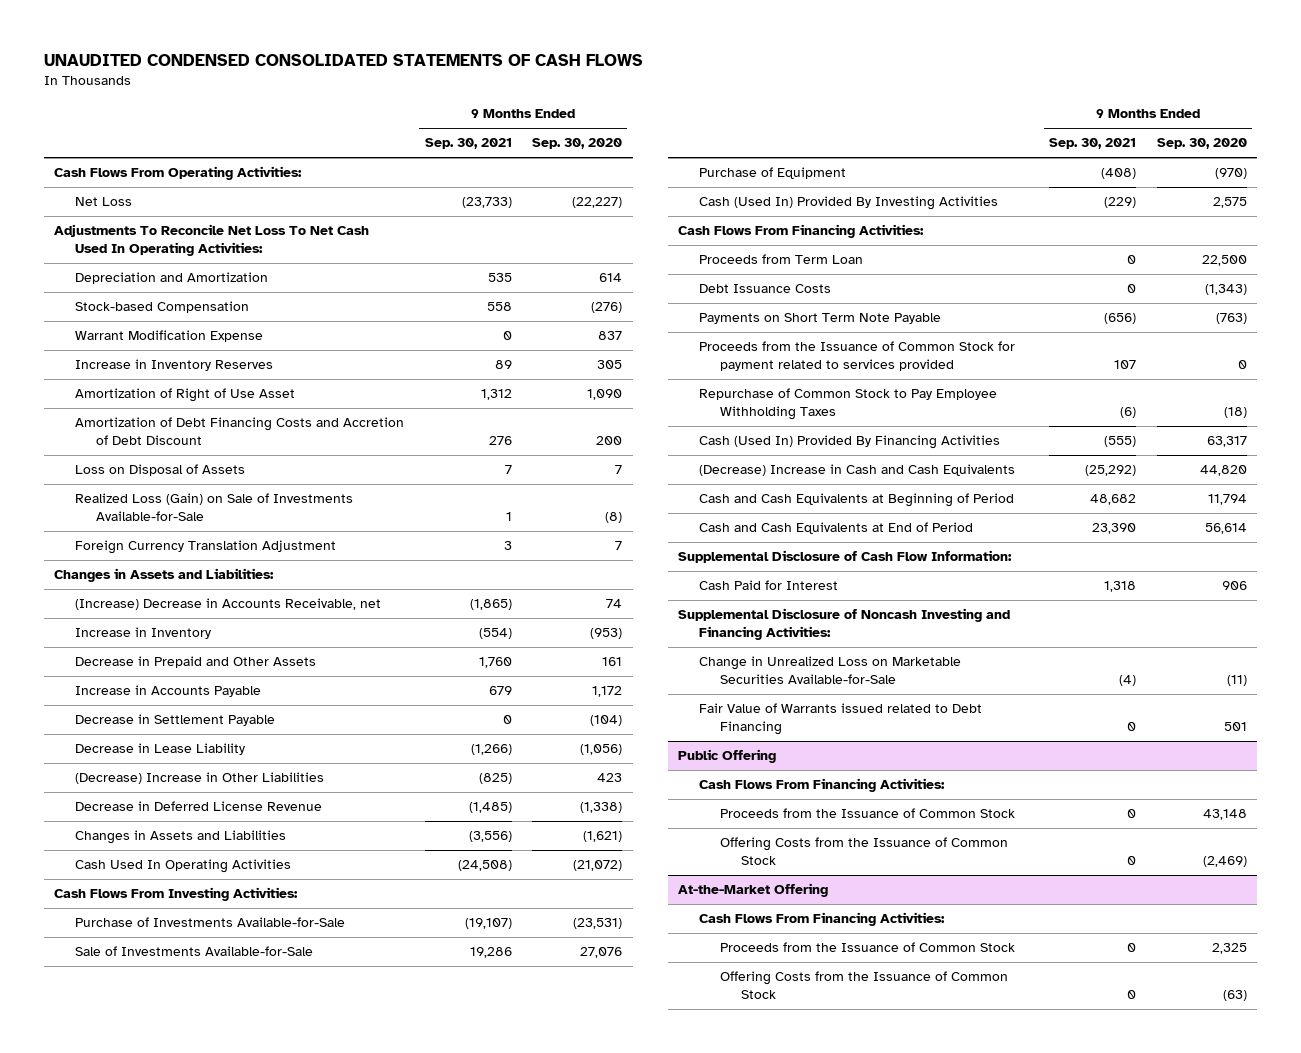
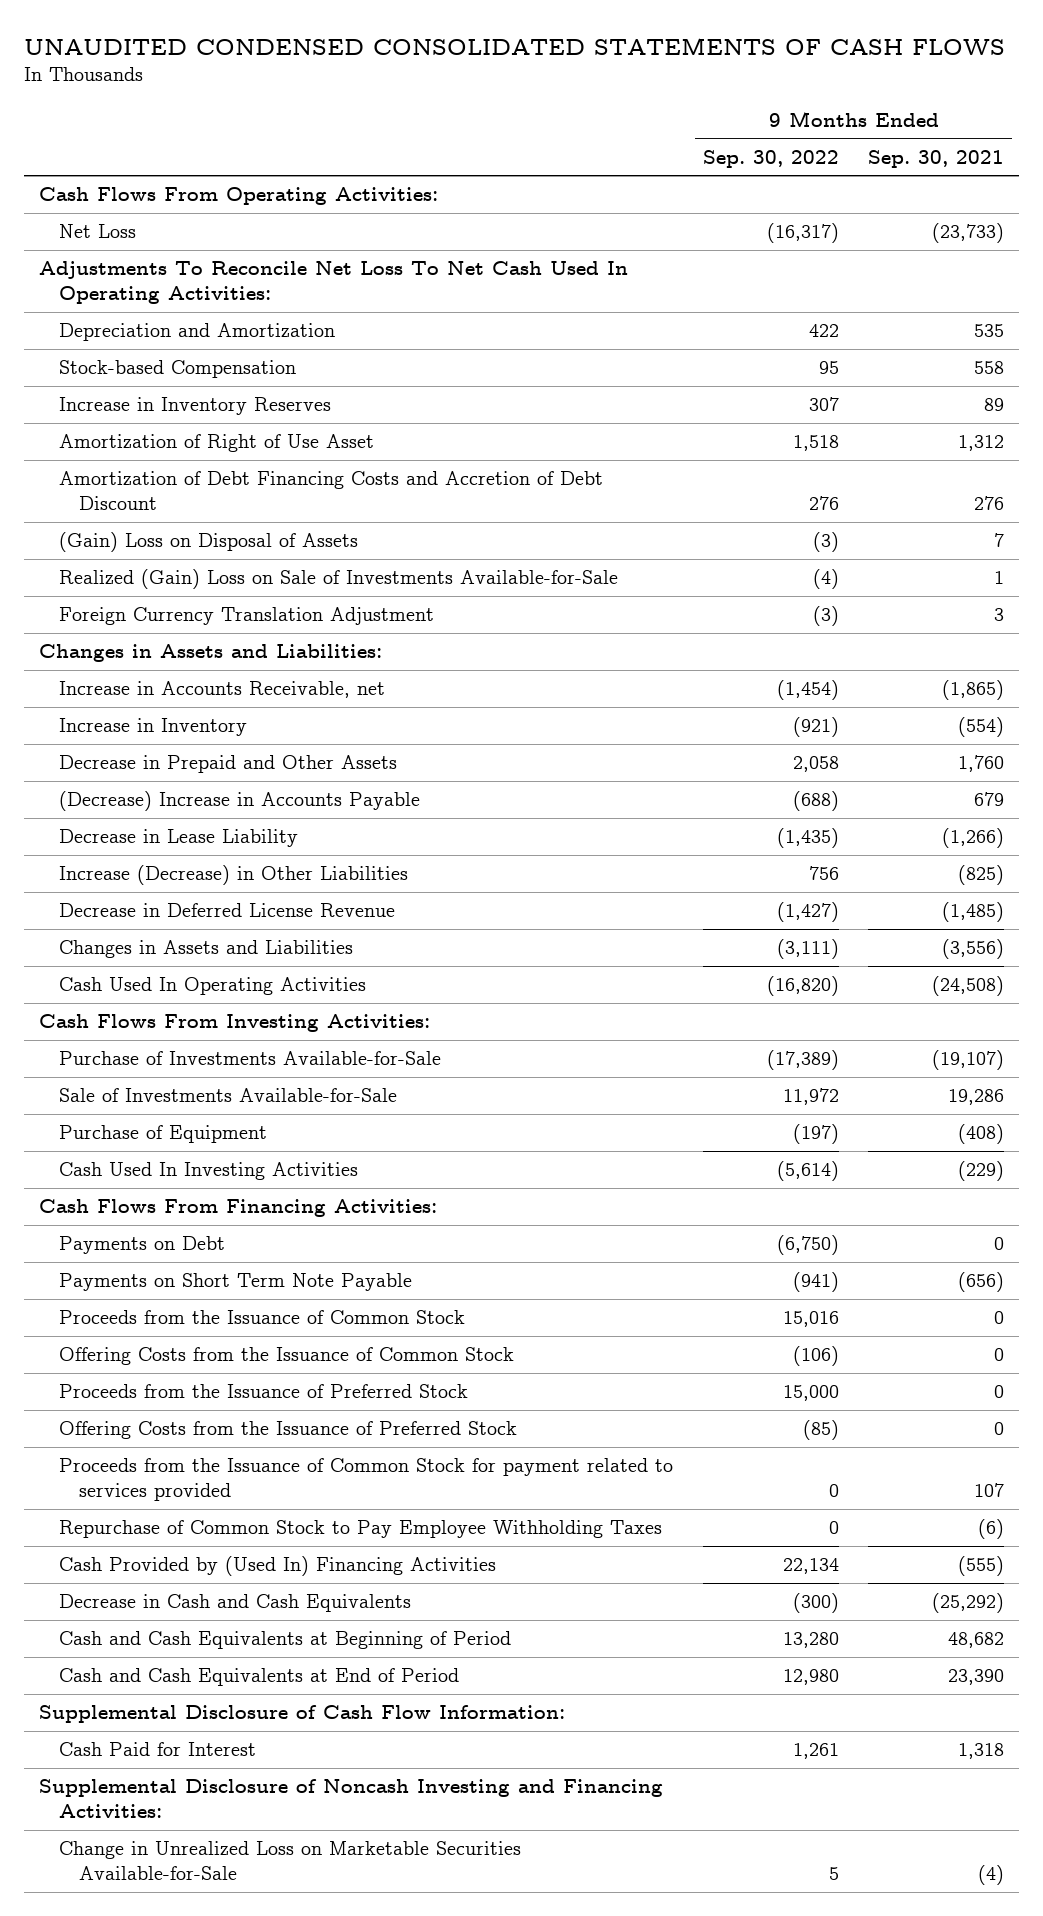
- | 9 Months Ended Sep. 30, 2021 | 9 Months Ended Sep. 30, 2020
+ | 9 Months Ended Sep. 30, 2022 | 9 Months Ended Sep. 30, 2021
- Warrant Modification Expense | 0 | 837
- Loss on Disposal of Assets | 7 | 7
- Realized Loss (Gain) on Sale of Investments Available-for-Sale | 1 | (8)
+ (Gain) Loss on Disposal of Assets | (3) | 7
+ Realized (Gain) Loss on Sale of Investments Available-for-Sale | (4) | 1
- (Increase) Decrease in Accounts Receivable, net | (1,865) | 74
+ Increase in Accounts Receivable, net | (1,454) | (1,865)
- Increase in Accounts Payable | 679 | 1,172
- Decrease in Settlement Payable | 0 | (104)
+ (Decrease) Increase in Accounts Payable | (688) | 679
- (Decrease) Increase in Other Liabilities | (825) | 423
+ Increase (Decrease) in Other Liabilities | 756 | (825)
- Cash (Used In) Provided By Investing Activities | (229) | 2,575
+ Cash Used In Investing Activities | (5,614) | (229)
- Proceeds from Term Loan | 0 | 22,500
- Debt Issuance Costs | 0 | (1,343)
+ Payments on Debt | (6,750) | 0
+ Proceeds from the Issuance of Common Stock | 15,016 | 0
+ Offering Costs from the Issuance of Common Stock | (106) | 0
+ Proceeds from the Issuance of Preferred Stock | 15,000 | 0
+ Offering Costs from the Issuance of Preferred Stock | (85) | 0
- Cash (Used In) Provided By Financing Activities | (555) | 63,317
- (Decrease) Increase in Cash and Cash Equivalents | (25,292) | 44,820
+ Cash Provided by (Used In) Financing Activities | 22,134 | (555)
+ Decrease in Cash and Cash Equivalents | (300) | (25,292)
- Fair Value of Warrants issued related to Debt Financing | 0 | 501
- Public Offering
- Cash Flows From Financing Activities:
- Proceeds from the Issuance of Common Stock | 0 | 43,148
- Offering Costs from the Issuance of Common Stock | 0 | (2,469)
- At-the-Market Offering
- Cash Flows From Financing Activities:
- Proceeds from the Issuance of Common Stock | 0 | 2,325
- Offering Costs from the Issuance of Common Stock | 0 | (63)

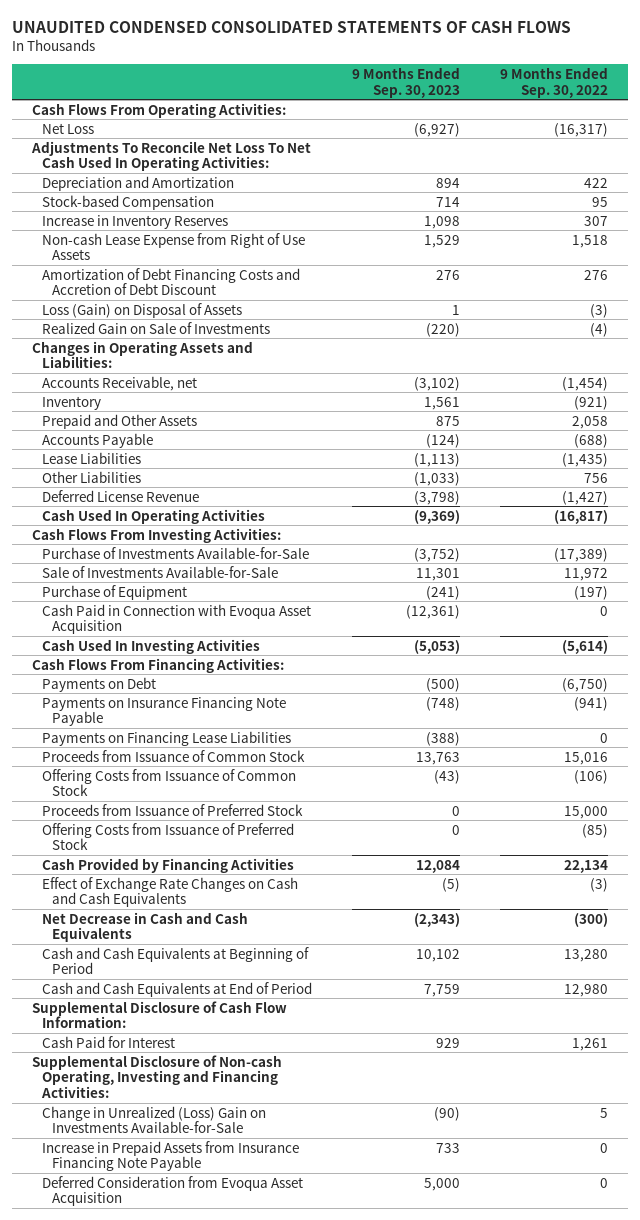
- | 9 Months Ended Sep. 30, 2022 | 9 Months Ended Sep. 30, 2021
+ | 9 Months Ended Sep. 30, 2023 | 9 Months Ended Sep. 30, 2022
- Amortization of Right of Use Asset | 1,518 | 1,312
+ Non-cash Lease Expense from Right of Use Assets | 1,529 | 1,518
- (Gain) Loss on Disposal of Assets | (3) | 7
- Realized (Gain) Loss on Sale of Investments Available-for-Sale | (4) | 1
- Foreign Currency Translation Adjustment | (3) | 3
- Changes in Assets and Liabilities:
- Increase in Accounts Receivable, net | (1,454) | (1,865)
- Increase in Inventory | (921) | (554)
- Decrease in Prepaid and Other Assets | 2,058 | 1,760
- (Decrease) Increase in Accounts Payable | (688) | 679
- Decrease in Lease Liability | (1,435) | (1,266)
- Increase (Decrease) in Other Liabilities | 756 | (825)
- Decrease in Deferred License Revenue | (1,427) | (1,485)
- Changes in Assets and Liabilities | (3,111) | (3,556)
- Cash Used In Operating Activities | (16,820) | (24,508)
+ Loss (Gain) on Disposal of Assets | 1 | (3)
+ Realized Gain on Sale of Investments | (220) | (4)
+ Changes in Operating Assets and Liabilities:
+ Accounts Receivable, net | (3,102) | (1,454)
+ Inventory | 1,561 | (921)
+ Prepaid and Other Assets | 875 | 2,058
+ Accounts Payable | (124) | (688)
+ Lease Liabilities | (1,113) | (1,435)
+ Other Liabilities | (1,033) | 756
+ Deferred License Revenue | (3,798) | (1,427)
+ Cash Used In Operating Activities | (9,369) | (16,817)
+ Cash Paid in Connection with Evoqua Asset Acquisition | (12,361) | 0
- Payments on Short Term Note Payable | (941) | (656)
- Proceeds from the Issuance of Common Stock | 15,016 | 0
- Offering Costs from the Issuance of Common Stock | (106) | 0
- Proceeds from the Issuance of Preferred Stock | 15,000 | 0
- Offering Costs from the Issuance of Preferred Stock | (85) | 0
- Proceeds from the Issuance of Common Stock for payment related to services provided | 0 | 107
- Repurchase of Common Stock to Pay Employee Withholding Taxes | 0 | (6)
- Cash Provided by (Used In) Financing Activities | 22,134 | (555)
- Decrease in Cash and Cash Equivalents | (300) | (25,292)
+ Payments on Insurance Financing Note Payable | (748) | (941)
+ Payments on Financing Lease Liabilities | (388) | 0
+ Proceeds from Issuance of Common Stock | 13,763 | 15,016
+ Offering Costs from Issuance of Common Stock | (43) | (106)
+ Proceeds from Issuance of Preferred Stock | 0 | 15,000
+ Offering Costs from Issuance of Preferred Stock | 0 | (85)
+ Cash Provided by Financing Activities | 12,084 | 22,134
+ Effect of Exchange Rate Changes on Cash and Cash Equivalents | (5) | (3)
+ Net Decrease in Cash and Cash Equivalents | (2,343) | (300)
- Supplemental Disclosure of Noncash Investing and Financing Activities:
- Change in Unrealized Loss on Marketable Securities Available-for-Sale | 5 | (4)
+ Supplemental Disclosure of Non-cash Operating, Investing and Financing Activities:
+ Change in Unrealized (Loss) Gain on Investments Available-for-Sale | (90) | 5
+ Increase in Prepaid Assets from Insurance Financing Note Payable | 733 | 0
+ Deferred Consideration from Evoqua Asset Acquisition | 5,000 | 0

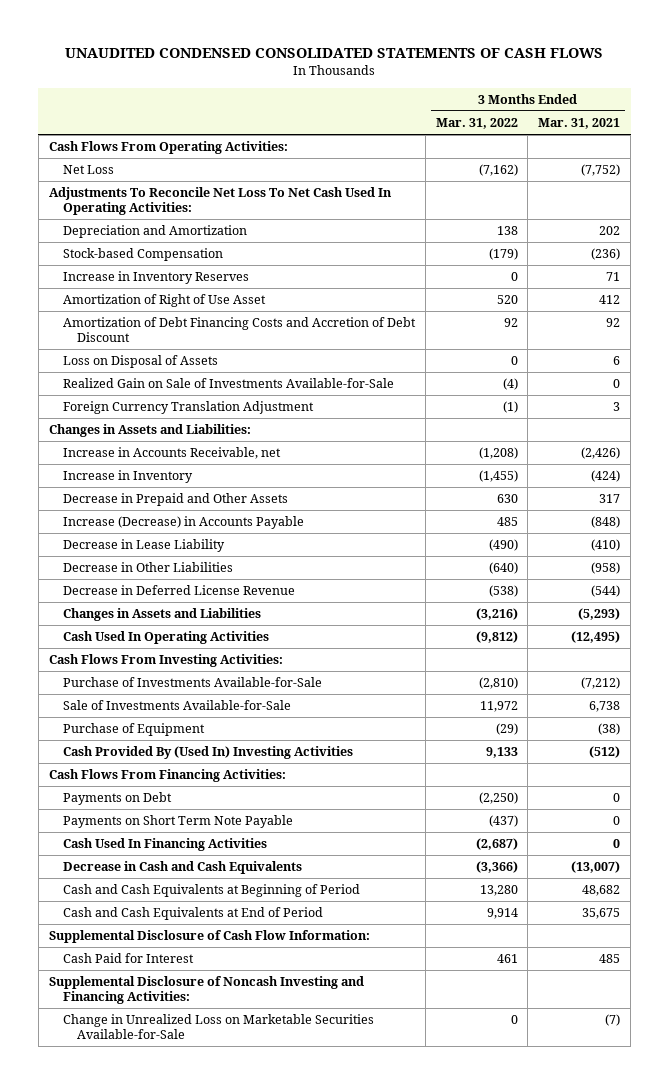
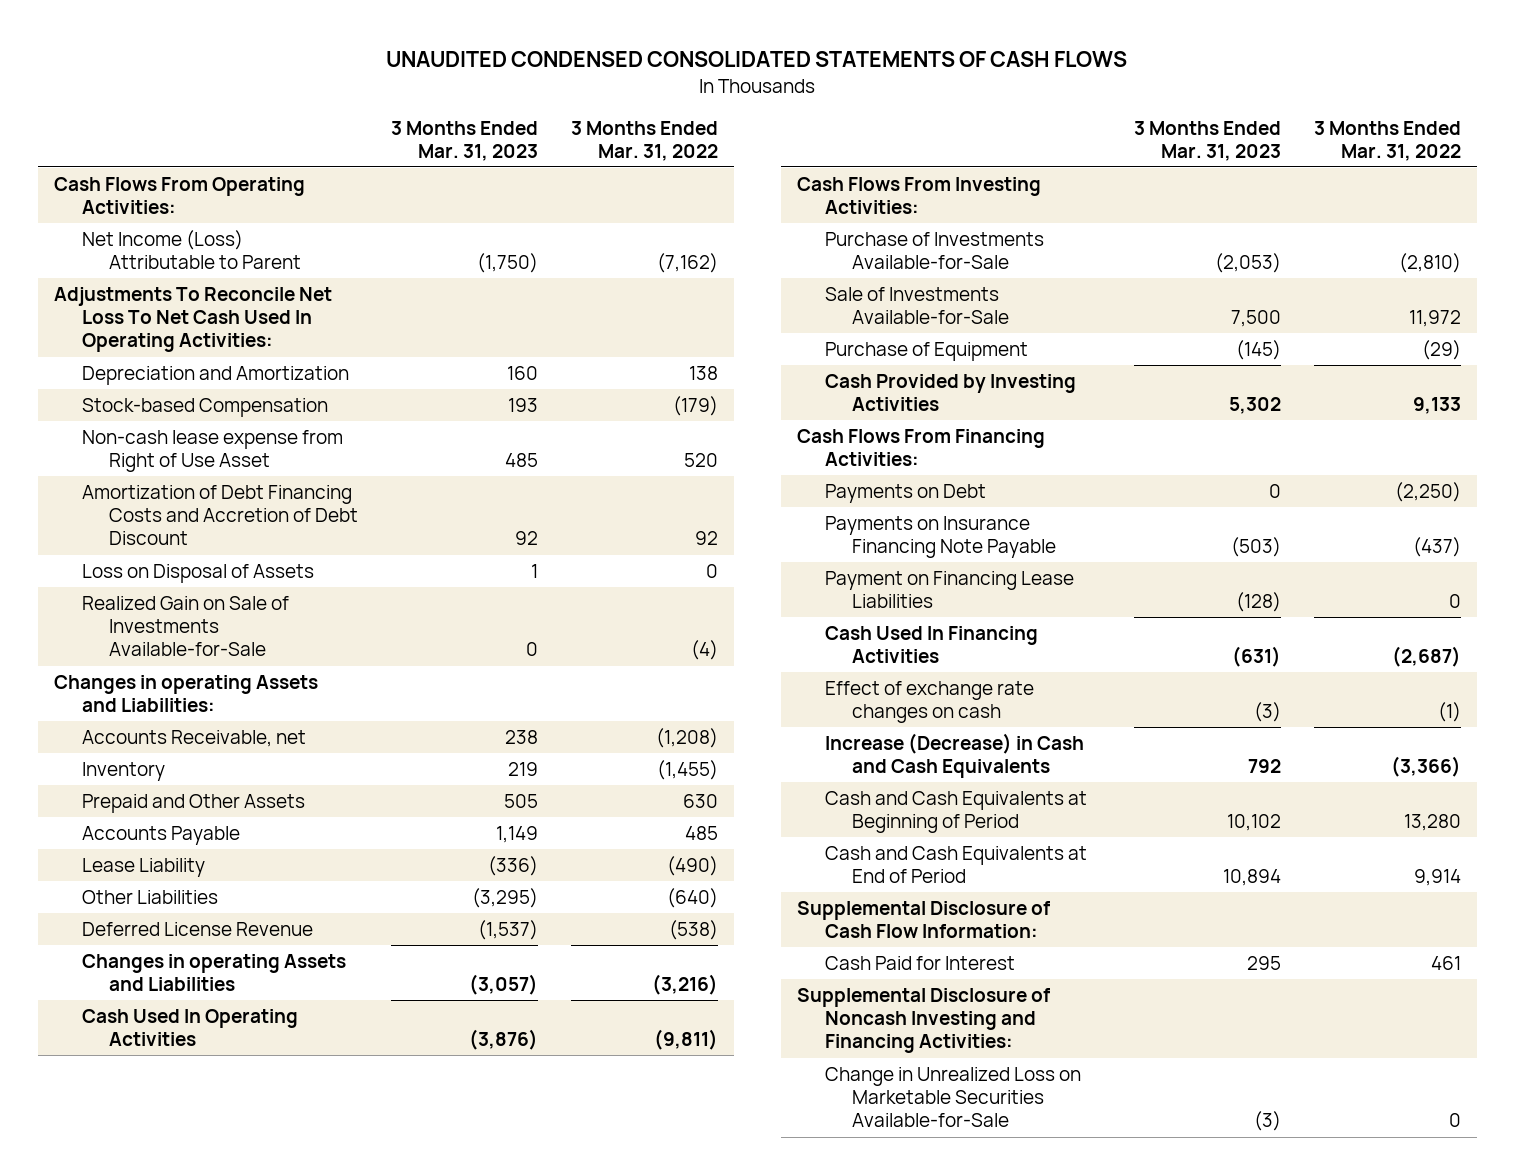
- | 3 Months Ended Mar. 31, 2022 | 3 Months Ended Mar. 31, 2021
+ | 3 Months Ended Mar. 31, 2023 | 3 Months Ended Mar. 31, 2022
- Net Loss | (7,162) | (7,752)
+ Net Income (Loss) Attributable to Parent | (1,750) | (7,162)
- Increase in Inventory Reserves | 0 | 71
- Amortization of Right of Use Asset | 520 | 412
+ Non-cash lease expense from Right of Use Asset | 485 | 520
- Foreign Currency Translation Adjustment | (1) | 3
- Changes in Assets and Liabilities:
- Increase in Accounts Receivable, net | (1,208) | (2,426)
- Increase in Inventory | (1,455) | (424)
- Decrease in Prepaid and Other Assets | 630 | 317
- Increase (Decrease) in Accounts Payable | 485 | (848)
- Decrease in Lease Liability | (490) | (410)
- Decrease in Other Liabilities | (640) | (958)
- Decrease in Deferred License Revenue | (538) | (544)
- Changes in Assets and Liabilities | (3,216) | (5,293)
- Cash Used In Operating Activities | (9,812) | (12,495)
+ Changes in operating Assets and Liabilities:
+ Accounts Receivable, net | 238 | (1,208)
+ Inventory | 219 | (1,455)
+ Prepaid and Other Assets | 505 | 630
+ Accounts Payable | 1,149 | 485
+ Lease Liability | (336) | (490)
+ Other Liabilities | (3,295) | (640)
+ Deferred License Revenue | (1,537) | (538)
+ Changes in operating Assets and Liabilities | (3,057) | (3,216)
+ Cash Used In Operating Activities | (3,876) | (9,811)
- Cash Provided By (Used In) Investing Activities | 9,133 | (512)
+ Cash Provided by Investing Activities | 5,302 | 9,133
- Payments on Short Term Note Payable | (437) | 0
+ Payments on Insurance Financing Note Payable | (503) | (437)
+ Payment on Financing Lease Liabilities | (128) | 0
- Decrease in Cash and Cash Equivalents | (3,366) | (13,007)
+ Effect of exchange rate changes on cash | (3) | (1)
+ Increase (Decrease) in Cash and Cash Equivalents | 792 | (3,366)

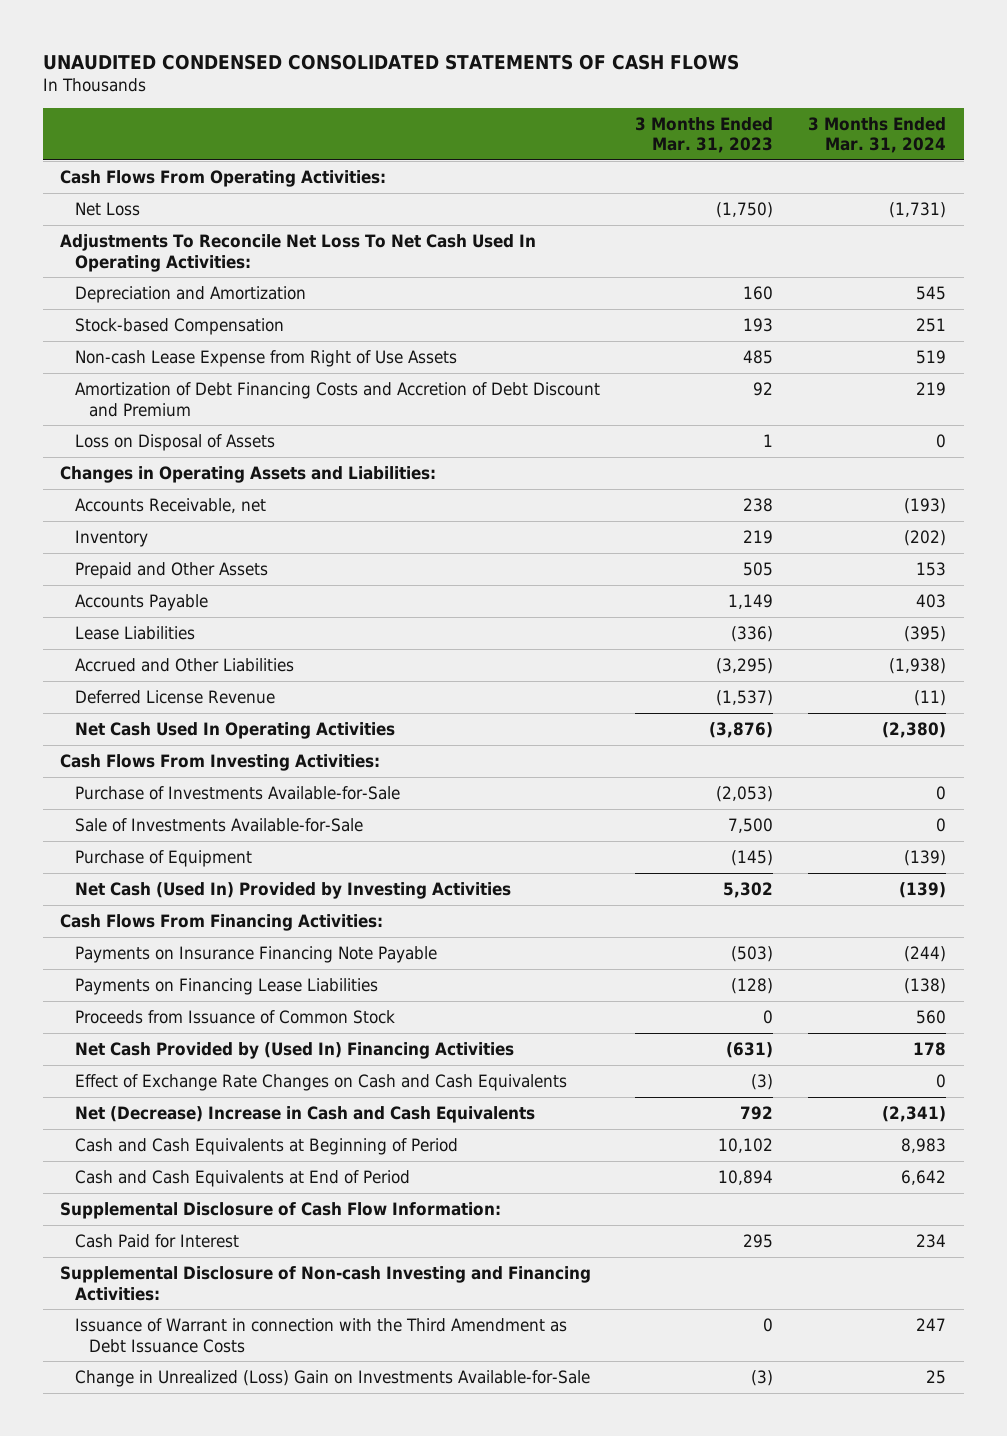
- | 3 Months Ended Mar. 31, 2023 | 3 Months Ended Mar. 31, 2022
+ | 3 Months Ended Mar. 31, 2023 | 3 Months Ended Mar. 31, 2024
- Net Income (Loss) Attributable to Parent | (1,750) | (7,162)
+ Net Loss | (1,750) | (1,731)
- Non-cash lease expense from Right of Use Asset | 485 | 520
- Amortization of Debt Financing Costs and Accretion of Debt Discount | 92 | 92
+ Non-cash Lease Expense from Right of Use Assets | 485 | 519
+ Amortization of Debt Financing Costs and Accretion of Debt Discount and Premium | 92 | 219
- Realized Gain on Sale of Investments Available-for-Sale | 0 | (4)
- Changes in operating Assets and Liabilities:
+ Changes in Operating Assets and Liabilities:
- Lease Liability | (336) | (490)
- Other Liabilities | (3,295) | (640)
+ Lease Liabilities | (336) | (395)
+ Accrued and Other Liabilities | (3,295) | (1,938)
- Changes in operating Assets and Liabilities | (3,057) | (3,216)
- Cash Used In Operating Activities | (3,876) | (9,811)
+ Net Cash Used In Operating Activities | (3,876) | (2,380)
- Cash Provided by Investing Activities | 5,302 | 9,133
+ Net Cash (Used In) Provided by Investing Activities | 5,302 | (139)
- Payments on Debt | 0 | (2,250)
- Payment on Financing Lease Liabilities | (128) | 0
- Cash Used In Financing Activities | (631) | (2,687)
- Effect of exchange rate changes on cash | (3) | (1)
- Increase (Decrease) in Cash and Cash Equivalents | 792 | (3,366)
+ Payments on Financing Lease Liabilities | (128) | (138)
+ Proceeds from Issuance of Common Stock | 0 | 560
+ Net Cash Provided by (Used In) Financing Activities | (631) | 178
+ Effect of Exchange Rate Changes on Cash and Cash Equivalents | (3) | 0
+ Net (Decrease) Increase in Cash and Cash Equivalents | 792 | (2,341)
- Supplemental Disclosure of Noncash Investing and Financing Activities:
- Change in Unrealized Loss on Marketable Securities Available-for-Sale | (3) | 0
+ Supplemental Disclosure of Non-cash Investing and Financing Activities:
+ Issuance of Warrant in connection with the Third Amendment as Debt Issuance Costs | 0 | 247
+ Change in Unrealized (Loss) Gain on Investments Available-for-Sale | (3) | 25

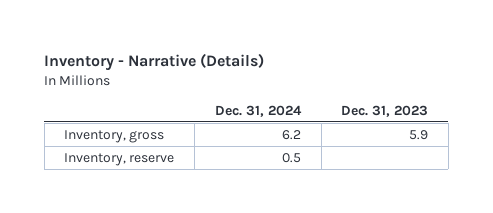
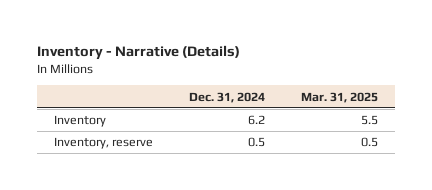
- | Dec. 31, 2024 | Dec. 31, 2023
+ | Dec. 31, 2024 | Mar. 31, 2025
- Inventory, gross | 6.2 | 5.9
+ Inventory | 6.2 | 5.5

